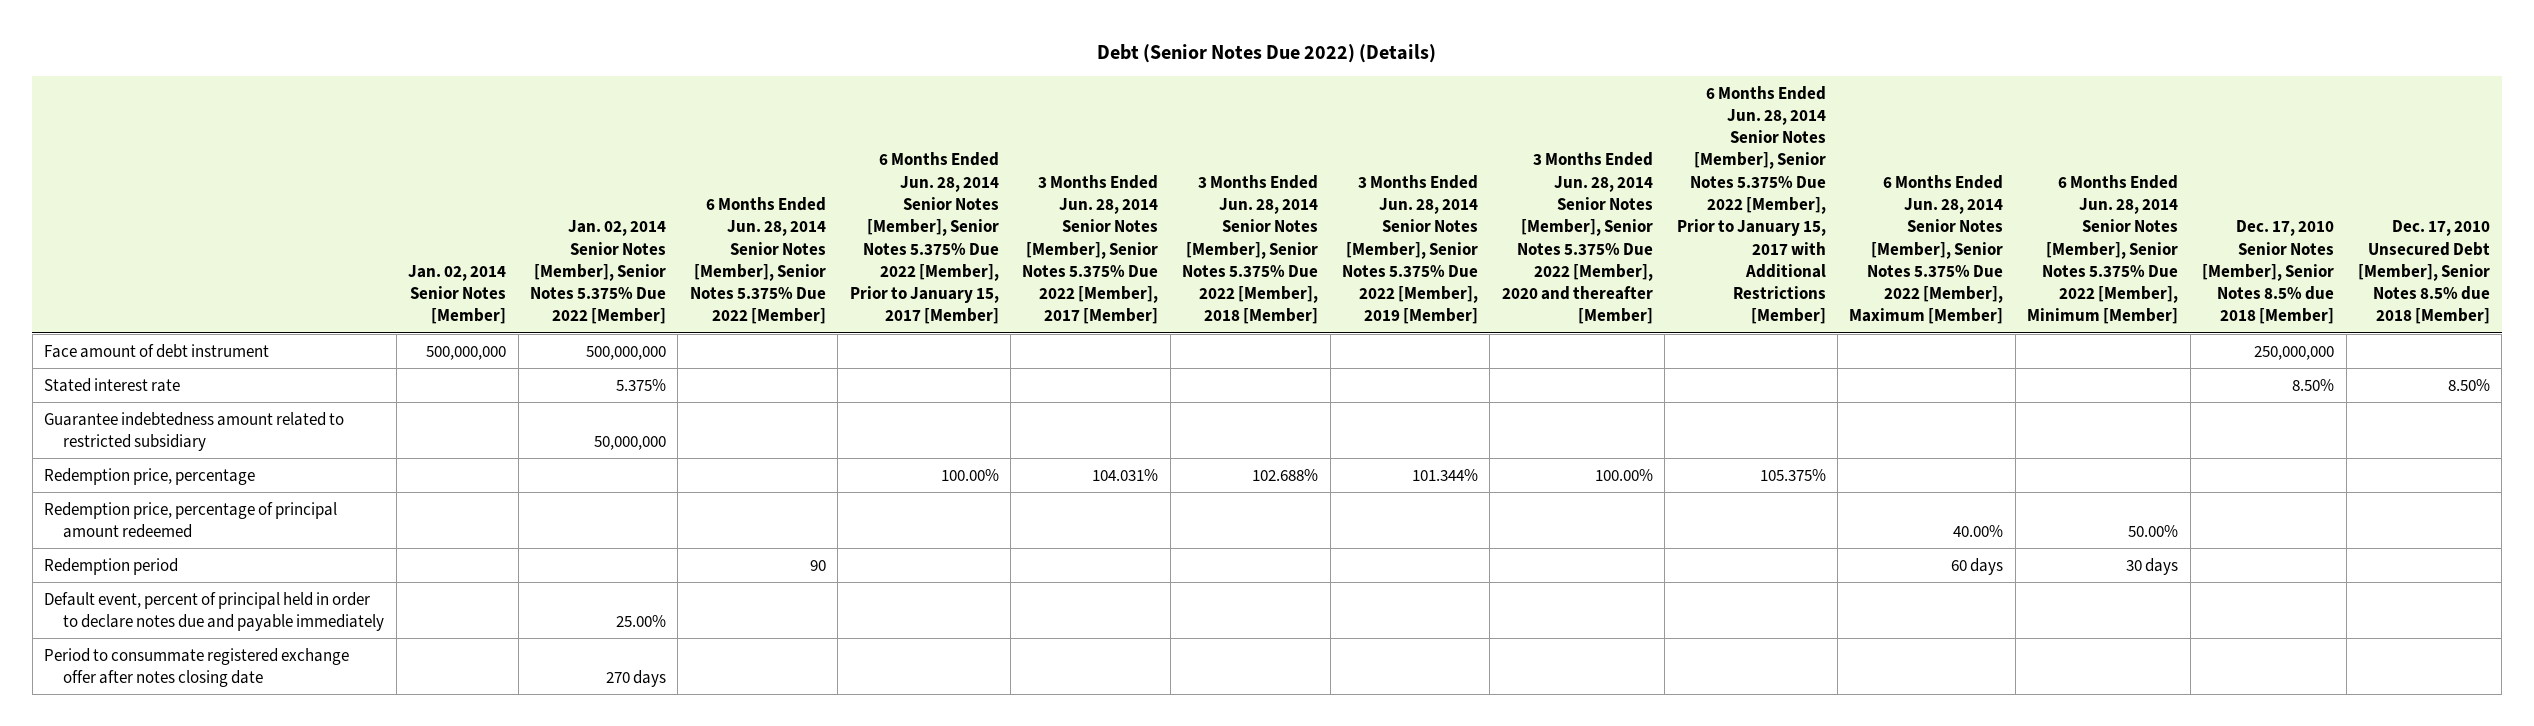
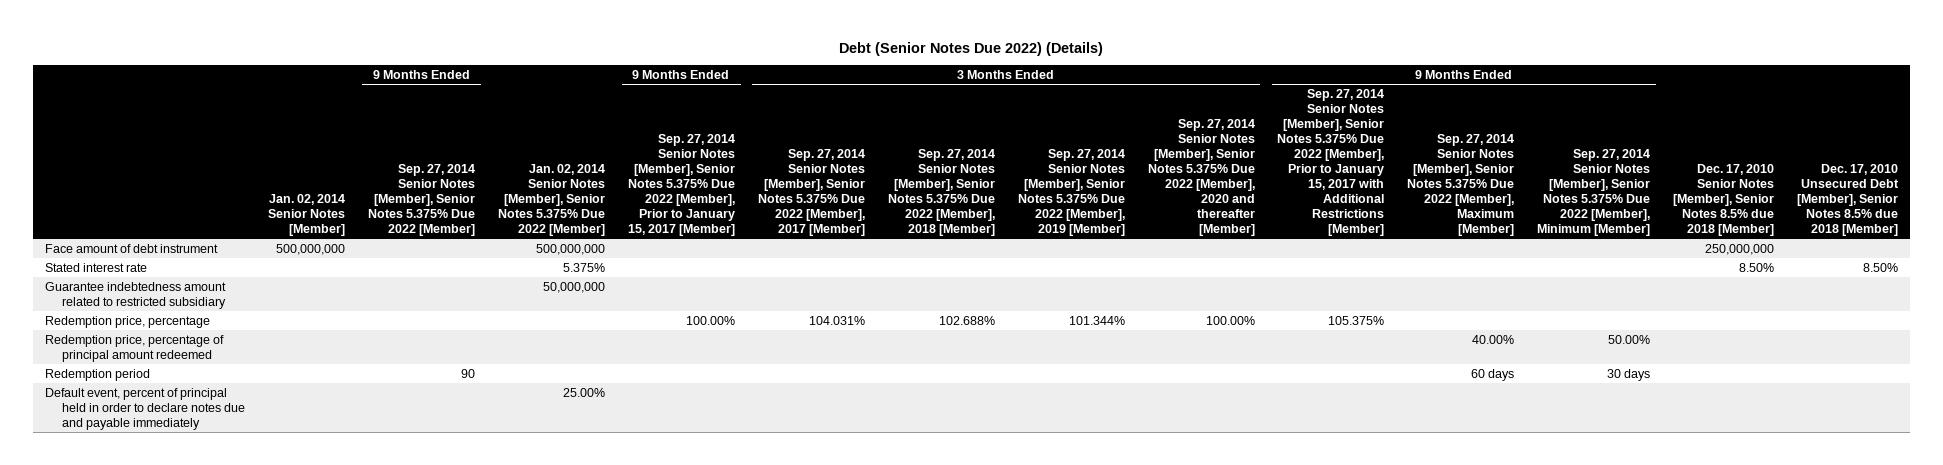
- | Jan. 02, 2014 Senior Notes [Member] | Jan. 02, 2014 Senior Notes [Member], Senior Notes 5.375% Due 2022 [Member] | 6 Months Ended Jun. 28, 2014 Senior Notes [Member], Senior Notes 5.375% Due 2022 [Member] | 6 Months Ended Jun. 28, 2014 Senior Notes [Member], Senior Notes 5.375% Due 2022 [Member], Prior to January 15, 2017 [Member] | 3 Months Ended Jun. 28, 2014 Senior Notes [Member], Senior Notes 5.375% Due 2022 [Member], 2017 [Member] | 3 Months Ended Jun. 28, 2014 Senior Notes [Member], Senior Notes 5.375% Due 2022 [Member], 2018 [Member] | 3 Months Ended Jun. 28, 2014 Senior Notes [Member], Senior Notes 5.375% Due 2022 [Member], 2019 [Member] | 3 Months Ended Jun. 28, 2014 Senior Notes [Member], Senior Notes 5.375% Due 2022 [Member], 2020 and thereafter [Member] | 6 Months Ended Jun. 28, 2014 Senior Notes [Member], Senior Notes 5.375% Due 2022 [Member], Prior to January 15, 2017 with Additional Restrictions [Member] | 6 Months Ended Jun. 28, 2014 Senior Notes [Member], Senior Notes 5.375% Due 2022 [Member], Maximum [Member] | 6 Months Ended Jun. 28, 2014 Senior Notes [Member], Senior Notes 5.375% Due 2022 [Member], Minimum [Member] | Dec. 17, 2010 Senior Notes [Member], Senior Notes 8.5% due 2018 [Member] | Dec. 17, 2010 Unsecured Debt [Member], Senior Notes 8.5% due 2018 [Member]
+ | Jan. 02, 2014 Senior Notes [Member] | 9 Months Ended Sep. 27, 2014 Senior Notes [Member], Senior Notes 5.375% Due 2022 [Member] | Jan. 02, 2014 Senior Notes [Member], Senior Notes 5.375% Due 2022 [Member] | 9 Months Ended Sep. 27, 2014 Senior Notes [Member], Senior Notes 5.375% Due 2022 [Member], Prior to January 15, 2017 [Member] | 3 Months Ended Sep. 27, 2014 Senior Notes [Member], Senior Notes 5.375% Due 2022 [Member], 2017 [Member] | 3 Months Ended Sep. 27, 2014 Senior Notes [Member], Senior Notes 5.375% Due 2022 [Member], 2018 [Member] | 3 Months Ended Sep. 27, 2014 Senior Notes [Member], Senior Notes 5.375% Due 2022 [Member], 2019 [Member] | 3 Months Ended Sep. 27, 2014 Senior Notes [Member], Senior Notes 5.375% Due 2022 [Member], 2020 and thereafter [Member] | 9 Months Ended Sep. 27, 2014 Senior Notes [Member], Senior Notes 5.375% Due 2022 [Member], Prior to January 15, 2017 with Additional Restrictions [Member] | 9 Months Ended Sep. 27, 2014 Senior Notes [Member], Senior Notes 5.375% Due 2022 [Member], Maximum [Member] | 9 Months Ended Sep. 27, 2014 Senior Notes [Member], Senior Notes 5.375% Due 2022 [Member], Minimum [Member] | Dec. 17, 2010 Senior Notes [Member], Senior Notes 8.5% due 2018 [Member] | Dec. 17, 2010 Unsecured Debt [Member], Senior Notes 8.5% due 2018 [Member]
- Period to consummate registered exchange offer after notes closing date | | 270 days | | | | | | | | | | |

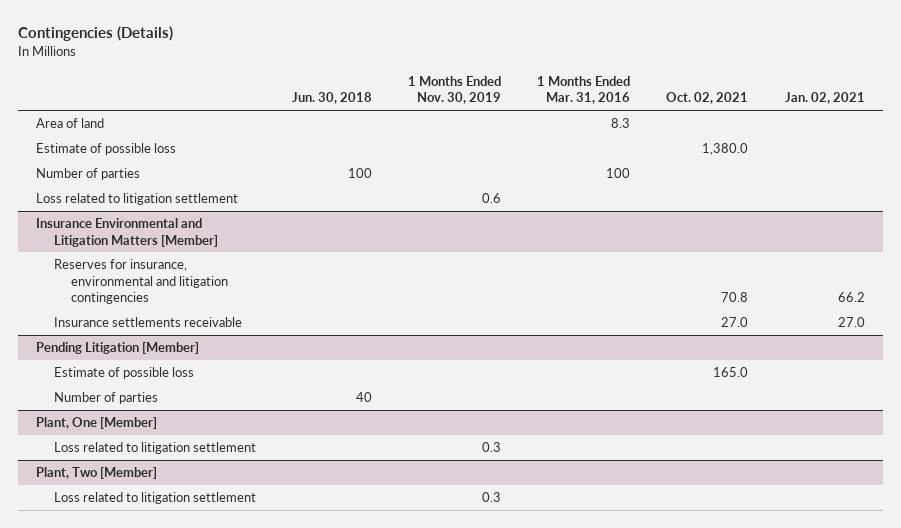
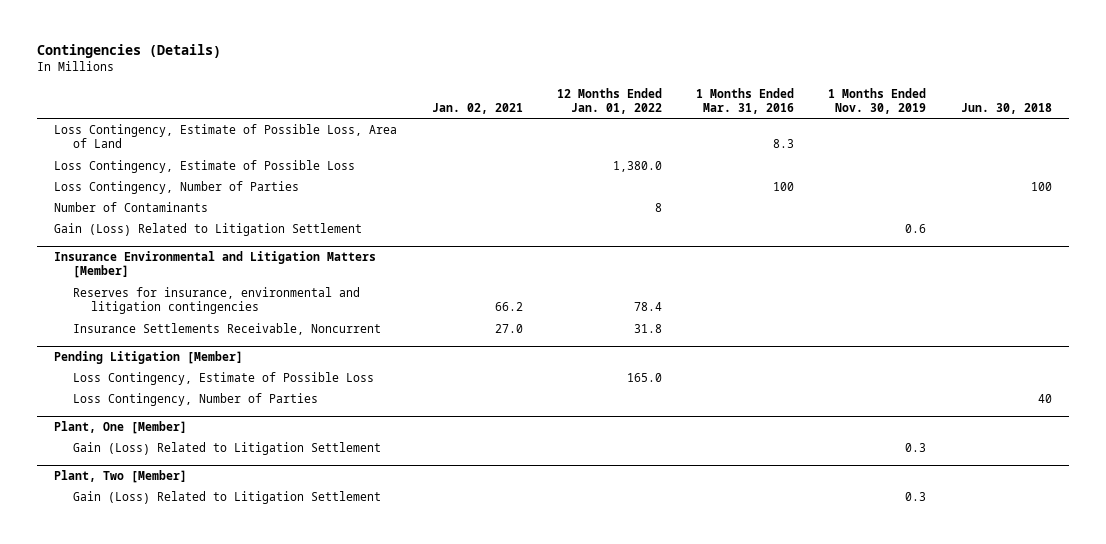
- | Jun. 30, 2018 | 1 Months Ended Nov. 30, 2019 | 1 Months Ended Mar. 31, 2016 | Oct. 02, 2021 | Jan. 02, 2021
+ | Jan. 02, 2021 | 12 Months Ended Jan. 01, 2022 | 1 Months Ended Mar. 31, 2016 | 1 Months Ended Nov. 30, 2019 | Jun. 30, 2018
- Area of land | | | 8.3 | |
- Estimate of possible loss | | | | 1,380.0 |
- Number of parties | 100 | | 100 | |
- Loss related to litigation settlement | | 0.6 | | |
+ Loss Contingency, Estimate of Possible Loss, Area of Land | | | 8.3 | |
+ Loss Contingency, Estimate of Possible Loss | | 1,380.0 | | |
+ Loss Contingency, Number of Parties | | | 100 | | 100
+ Number of Contaminants | | 8 | | |
+ Gain (Loss) Related to Litigation Settlement | | | | 0.6 |
@ Insurance Environmental and Litigation Matters [Member]
- Insurance settlements receivable | | | | 27.0 | 27.0
+ Insurance Settlements Receivable, Noncurrent | 27.0 | 31.8 | | |
@ Pending Litigation [Member]
- Estimate of possible loss | | | | 165.0 |
- Number of parties | 40 | | | |
+ Loss Contingency, Estimate of Possible Loss | | 165.0 | | |
+ Loss Contingency, Number of Parties | | | | | 40
@ Plant, One [Member]
- Loss related to litigation settlement | | 0.3 | | |
+ Gain (Loss) Related to Litigation Settlement | | | | 0.3 |
@ Plant, Two [Member]
- Loss related to litigation settlement | | 0.3 | | |
+ Gain (Loss) Related to Litigation Settlement | | | | 0.3 |

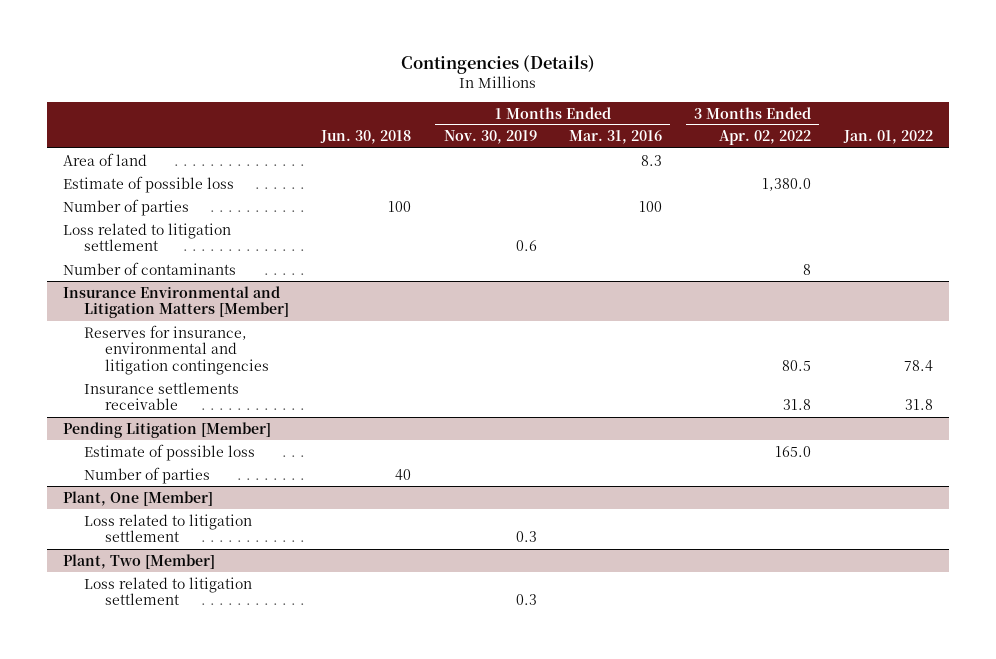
- | Jan. 02, 2021 | 12 Months Ended Jan. 01, 2022 | 1 Months Ended Mar. 31, 2016 | 1 Months Ended Nov. 30, 2019 | Jun. 30, 2018
+ | Jun. 30, 2018 | 1 Months Ended Nov. 30, 2019 | 1 Months Ended Mar. 31, 2016 | 3 Months Ended Apr. 02, 2022 | Jan. 01, 2022
- Loss Contingency, Estimate of Possible Loss, Area of Land | | | 8.3 | |
- Loss Contingency, Estimate of Possible Loss | | 1,380.0 | | |
- Loss Contingency, Number of Parties | | | 100 | | 100
- Number of Contaminants | | 8 | | |
- Gain (Loss) Related to Litigation Settlement | | | | 0.6 |
+ Area of land | | | 8.3 | |
+ Estimate of possible loss | | | | 1,380.0 |
+ Number of parties | 100 | | 100 | |
+ Loss related to litigation settlement | | 0.6 | | |
+ Number of contaminants | | | | 8 |
@ Insurance Environmental and Litigation Matters [Member]
- Insurance Settlements Receivable, Noncurrent | 27.0 | 31.8 | | |
+ Insurance settlements receivable | | | | 31.8 | 31.8
@ Pending Litigation [Member]
- Loss Contingency, Estimate of Possible Loss | | 165.0 | | |
- Loss Contingency, Number of Parties | | | | | 40
+ Estimate of possible loss | | | | 165.0 |
+ Number of parties | 40 | | | |
@ Plant, One [Member]
- Gain (Loss) Related to Litigation Settlement | | | | 0.3 |
+ Loss related to litigation settlement | | 0.3 | | |
@ Plant, Two [Member]
- Gain (Loss) Related to Litigation Settlement | | | | 0.3 |
+ Loss related to litigation settlement | | 0.3 | | |

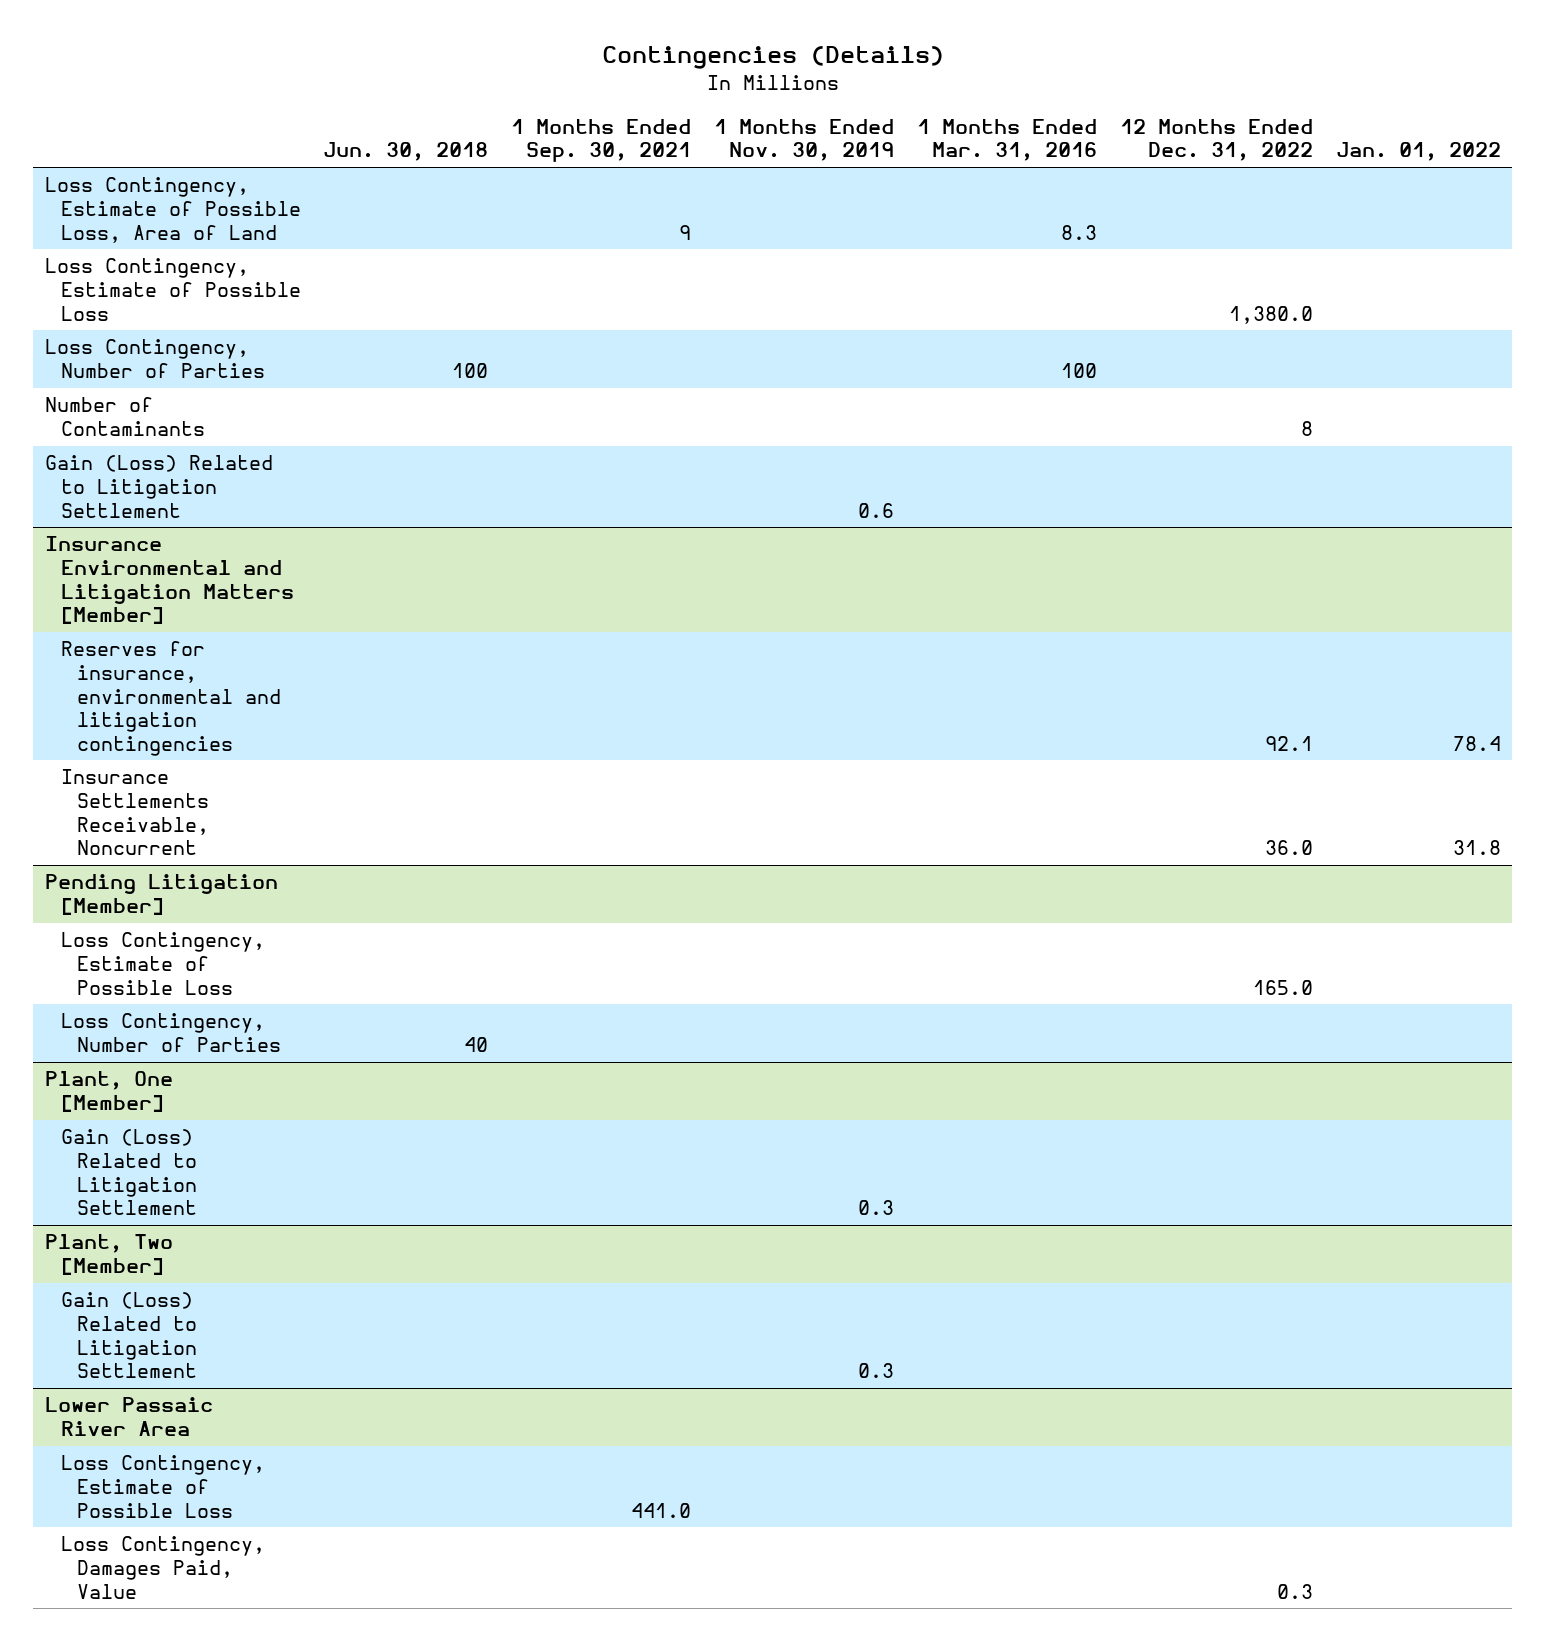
- | Jun. 30, 2018 | 1 Months Ended Nov. 30, 2019 | 1 Months Ended Mar. 31, 2016 | 3 Months Ended Apr. 02, 2022 | Jan. 01, 2022
+ | Jun. 30, 2018 | 1 Months Ended Sep. 30, 2021 | 1 Months Ended Nov. 30, 2019 | 1 Months Ended Mar. 31, 2016 | 12 Months Ended Dec. 31, 2022 | Jan. 01, 2022
- Area of land | | | 8.3 | |
- Estimate of possible loss | | | | 1,380.0 |
- Number of parties | 100 | | 100 | |
- Loss related to litigation settlement | | 0.6 | | |
- Number of contaminants | | | | 8 |
+ Loss Contingency, Estimate of Possible Loss, Area of Land | | 9 | | 8.3 | |
+ Loss Contingency, Estimate of Possible Loss | | | | | 1,380.0 |
+ Loss Contingency, Number of Parties | 100 | | | 100 | |
+ Number of Contaminants | | | | | 8 |
+ Gain (Loss) Related to Litigation Settlement | | | 0.6 | | |
@ Insurance Environmental and Litigation Matters [Member]
- Insurance settlements receivable | | | | 31.8 | 31.8
+ Insurance Settlements Receivable, Noncurrent | | | | | 36.0 | 31.8
@ Pending Litigation [Member]
- Estimate of possible loss | | | | 165.0 |
- Number of parties | 40 | | | |
+ Loss Contingency, Estimate of Possible Loss | | | | | 165.0 |
+ Loss Contingency, Number of Parties | 40 | | | | |
@ Plant, One [Member]
- Loss related to litigation settlement | | 0.3 | | |
+ Gain (Loss) Related to Litigation Settlement | | | 0.3 | | |
@ Plant, Two [Member]
- Loss related to litigation settlement | | 0.3 | | |
+ Gain (Loss) Related to Litigation Settlement | | | 0.3 | | |
+ Lower Passaic River Area
+ Loss Contingency, Estimate of Possible Loss | | 441.0 | | | |
+ Loss Contingency, Damages Paid, Value | | | | | 0.3 |

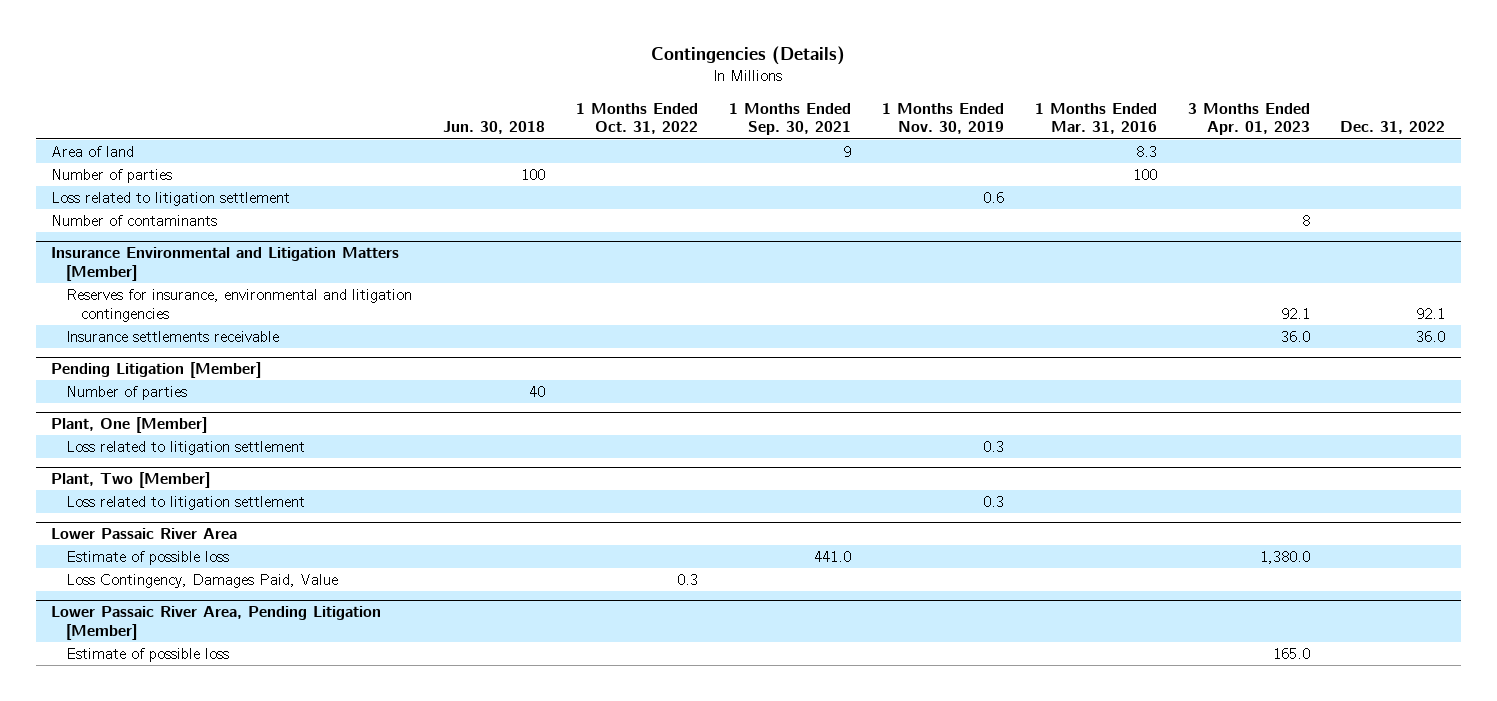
- | Jun. 30, 2018 | 1 Months Ended Sep. 30, 2021 | 1 Months Ended Nov. 30, 2019 | 1 Months Ended Mar. 31, 2016 | 12 Months Ended Dec. 31, 2022 | Jan. 01, 2022
+ | Jun. 30, 2018 | 1 Months Ended Oct. 31, 2022 | 1 Months Ended Sep. 30, 2021 | 1 Months Ended Nov. 30, 2019 | 1 Months Ended Mar. 31, 2016 | 3 Months Ended Apr. 01, 2023 | Dec. 31, 2022
- Loss Contingency, Estimate of Possible Loss, Area of Land | | 9 | | 8.3 | |
- Loss Contingency, Estimate of Possible Loss | | | | | 1,380.0 |
- Loss Contingency, Number of Parties | 100 | | | 100 | |
- Number of Contaminants | | | | | 8 |
- Gain (Loss) Related to Litigation Settlement | | | 0.6 | | |
+ Area of land | | | 9 | | 8.3 | |
+ Number of parties | 100 | | | | 100 | |
+ Loss related to litigation settlement | | | | 0.6 | | |
+ Number of contaminants | | | | | | 8 |
@ Insurance Environmental and Litigation Matters [Member]
- Insurance Settlements Receivable, Noncurrent | | | | | 36.0 | 31.8
+ Insurance settlements receivable | | | | | | 36.0 | 36.0
@ Pending Litigation [Member]
- Loss Contingency, Estimate of Possible Loss | | | | | 165.0 |
- Loss Contingency, Number of Parties | 40 | | | | |
+ Number of parties | 40 | | | | | |
@ Plant, One [Member]
- Gain (Loss) Related to Litigation Settlement | | | 0.3 | | |
+ Loss related to litigation settlement | | | | 0.3 | | |
@ Plant, Two [Member]
- Gain (Loss) Related to Litigation Settlement | | | 0.3 | | |
+ Loss related to litigation settlement | | | | 0.3 | | |
@ Lower Passaic River Area
- Loss Contingency, Estimate of Possible Loss | | 441.0 | | | |
+ Estimate of possible loss | | | 441.0 | | | 1,380.0 |
+ Lower Passaic River Area, Pending Litigation [Member]
+ Estimate of possible loss | | | | | | 165.0 |

